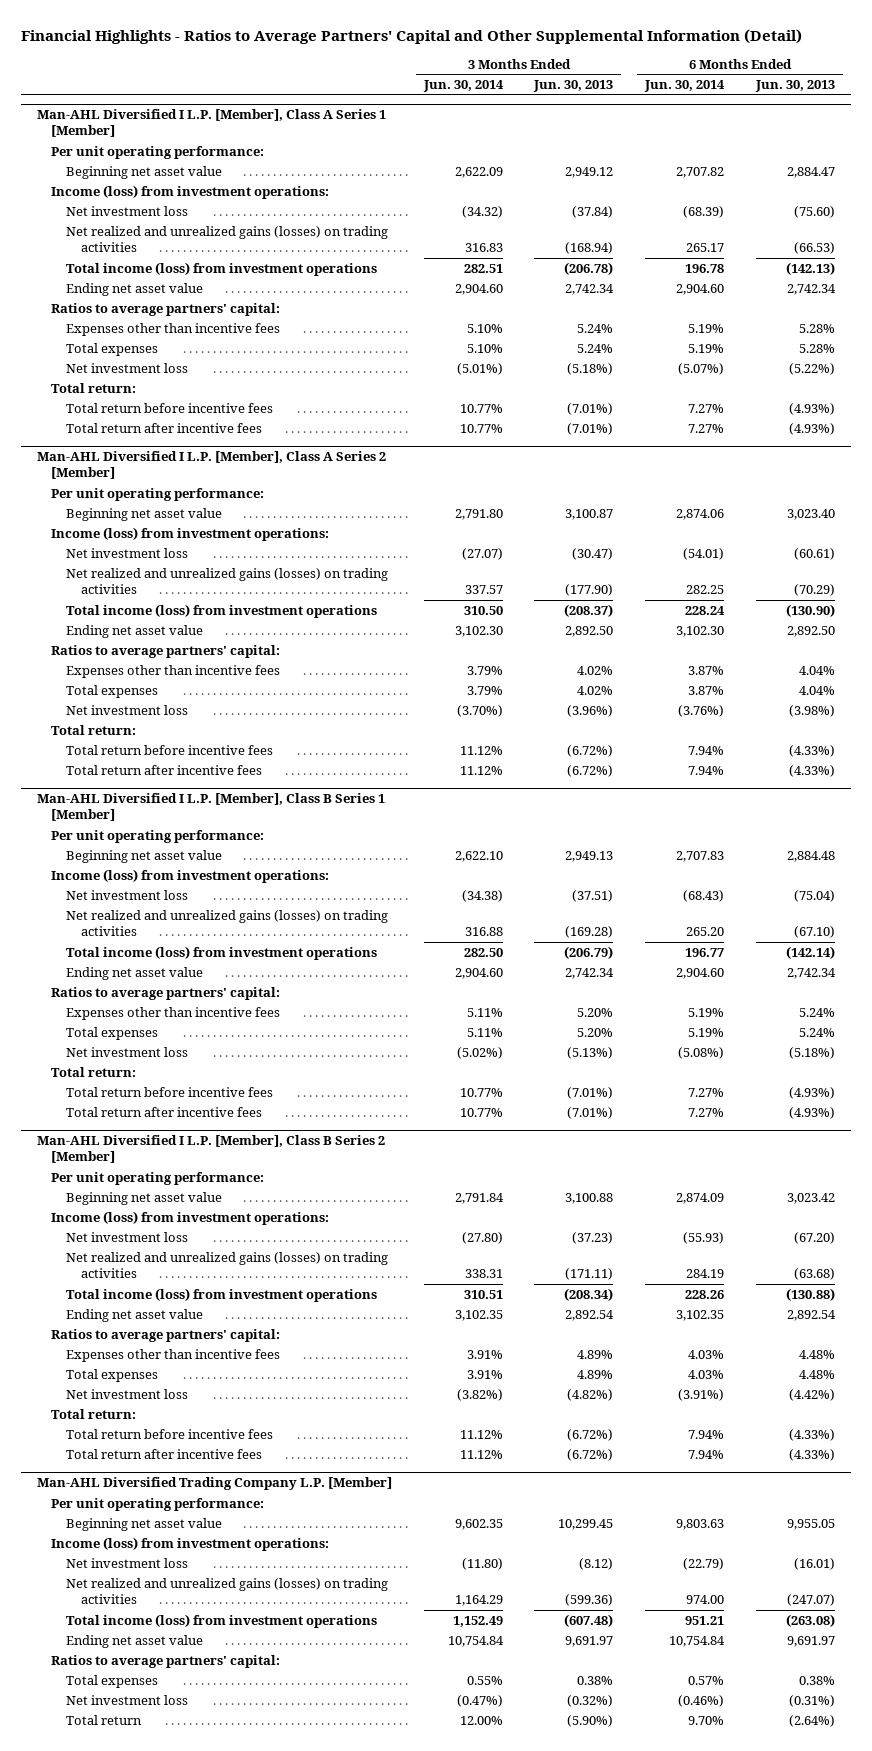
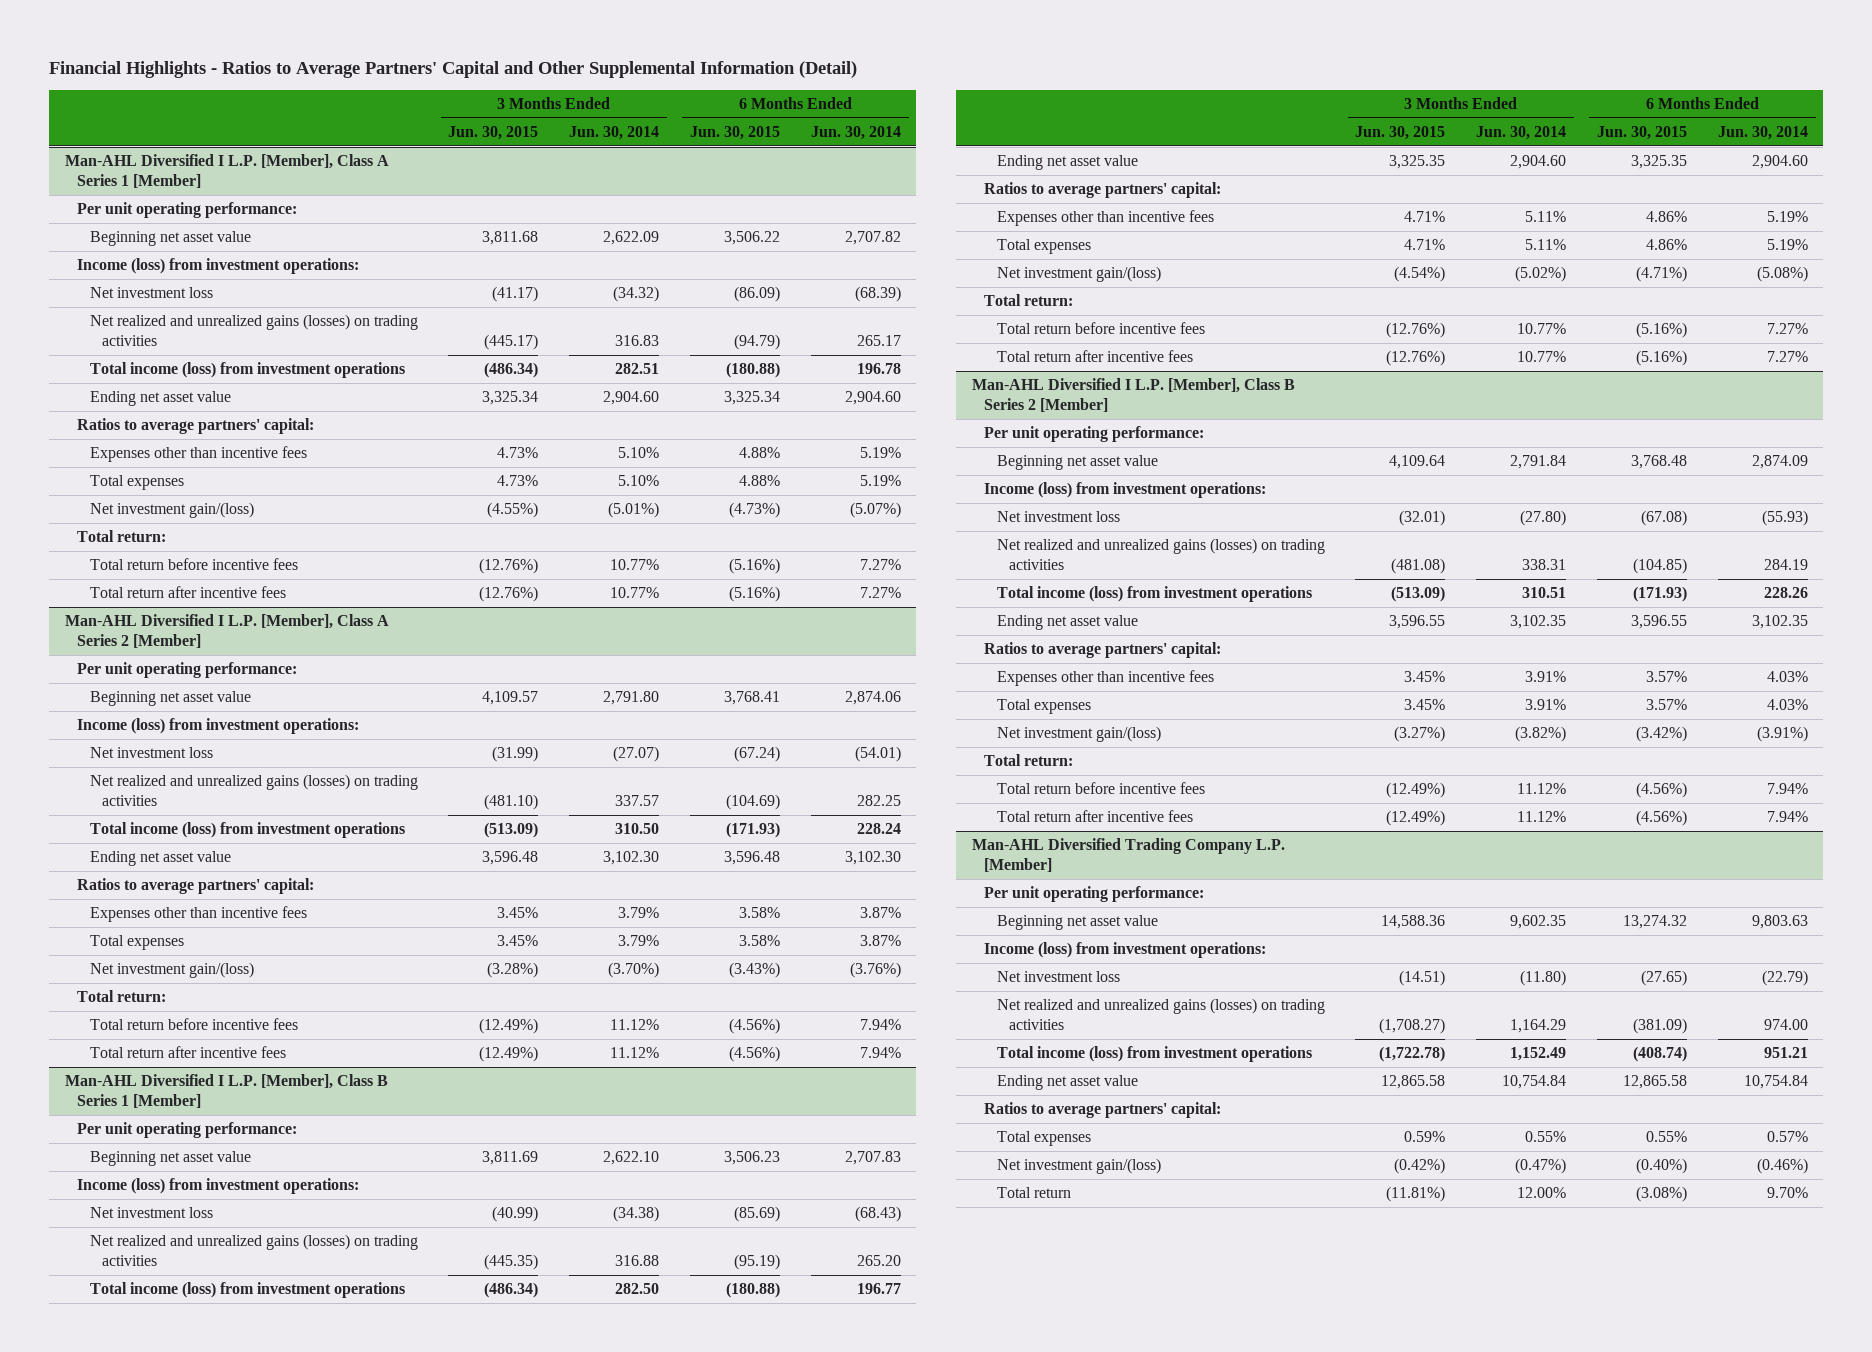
- | 3 Months Ended Jun. 30, 2014 | 3 Months Ended Jun. 30, 2013 | 6 Months Ended Jun. 30, 2014 | 6 Months Ended Jun. 30, 2013
+ | 3 Months Ended Jun. 30, 2015 | 3 Months Ended Jun. 30, 2014 | 6 Months Ended Jun. 30, 2015 | 6 Months Ended Jun. 30, 2014
@ Man-AHL Diversified I L.P. [Member], Class A Series 1 [Member]
- Net investment loss | (5.01%) | (5.18%) | (5.07%) | (5.22%)
+ Net investment gain/(loss) | (4.55%) | (5.01%) | (4.73%) | (5.07%)
@ Man-AHL Diversified I L.P. [Member], Class A Series 2 [Member]
- Net investment loss | (3.70%) | (3.96%) | (3.76%) | (3.98%)
+ Net investment gain/(loss) | (3.28%) | (3.70%) | (3.43%) | (3.76%)
@ Man-AHL Diversified I L.P. [Member], Class B Series 1 [Member]
- Net investment loss | (5.02%) | (5.13%) | (5.08%) | (5.18%)
+ Net investment gain/(loss) | (4.54%) | (5.02%) | (4.71%) | (5.08%)
@ Man-AHL Diversified I L.P. [Member], Class B Series 2 [Member]
- Net investment loss | (3.82%) | (4.82%) | (3.91%) | (4.42%)
+ Net investment gain/(loss) | (3.27%) | (3.82%) | (3.42%) | (3.91%)
@ Man-AHL Diversified Trading Company L.P. [Member]
- Net investment loss | (0.47%) | (0.32%) | (0.46%) | (0.31%)
+ Net investment gain/(loss) | (0.42%) | (0.47%) | (0.40%) | (0.46%)

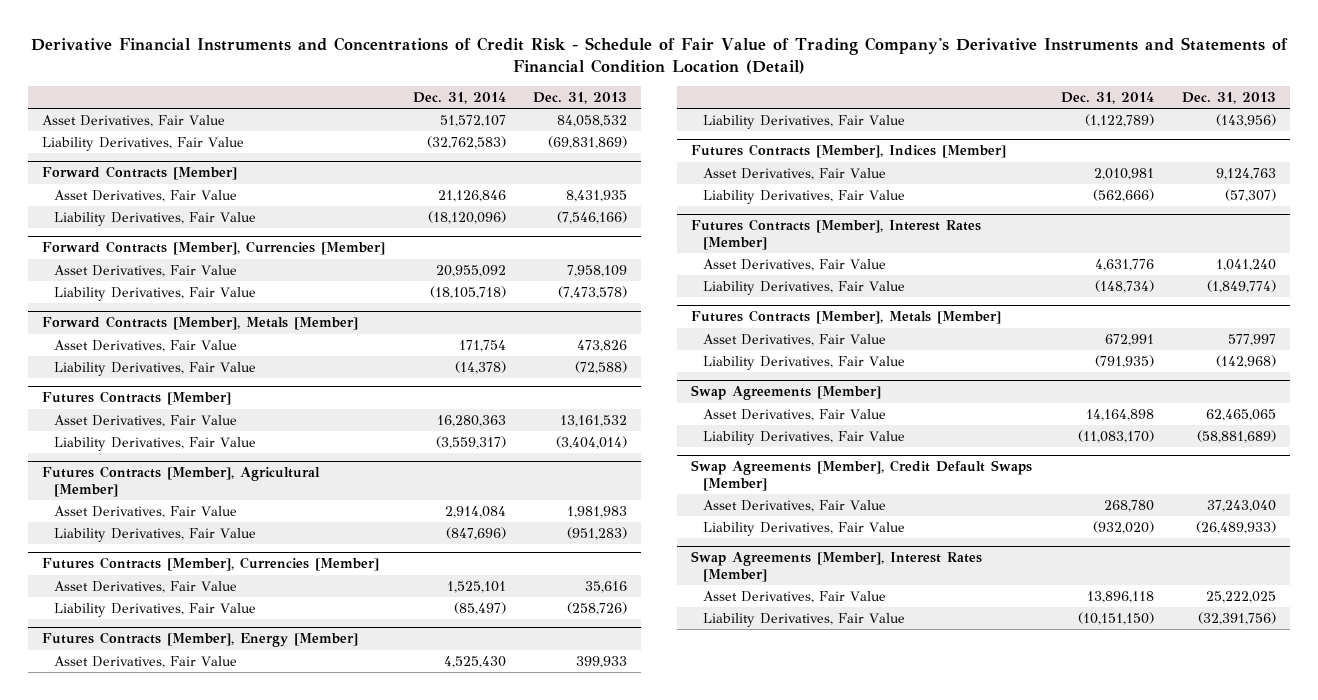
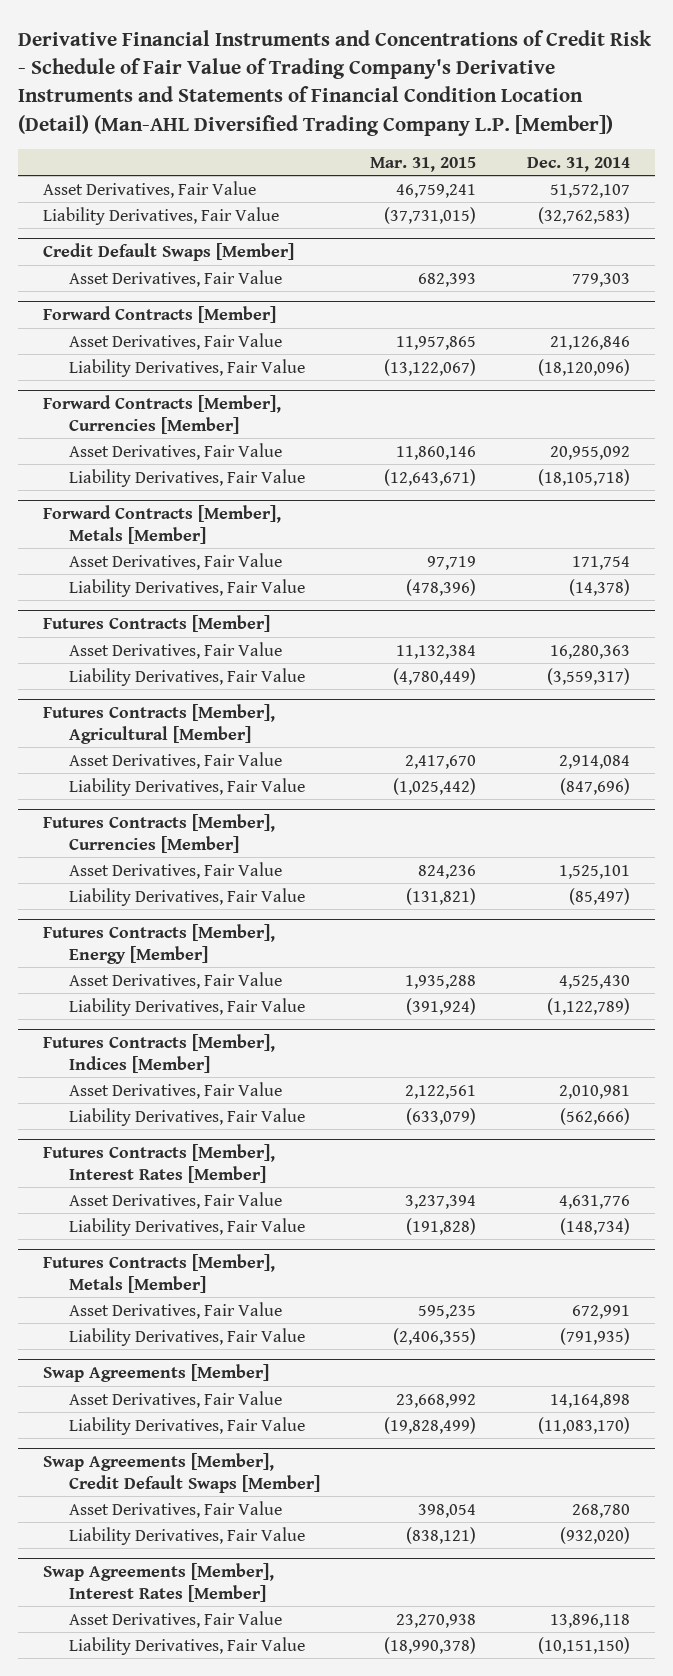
- Derivative Financial Instruments and Concentrations of Credit Risk - Schedule of Fair Value of Trading Company's Derivative Instruments and Statements of Financial Condition Location (Detail)
+ Derivative Financial Instruments and Concentrations of Credit Risk - Schedule of Fair Value of Trading Company's Derivative Instruments and Statements of Financial Condition Location (Detail) (Man-AHL Diversified Trading Company L.P. [Member])
- | Dec. 31, 2014 | Dec. 31, 2013
+ | Mar. 31, 2015 | Dec. 31, 2014
+ Credit Default Swaps [Member]
+ Asset Derivatives, Fair Value | 682,393 | 779,303

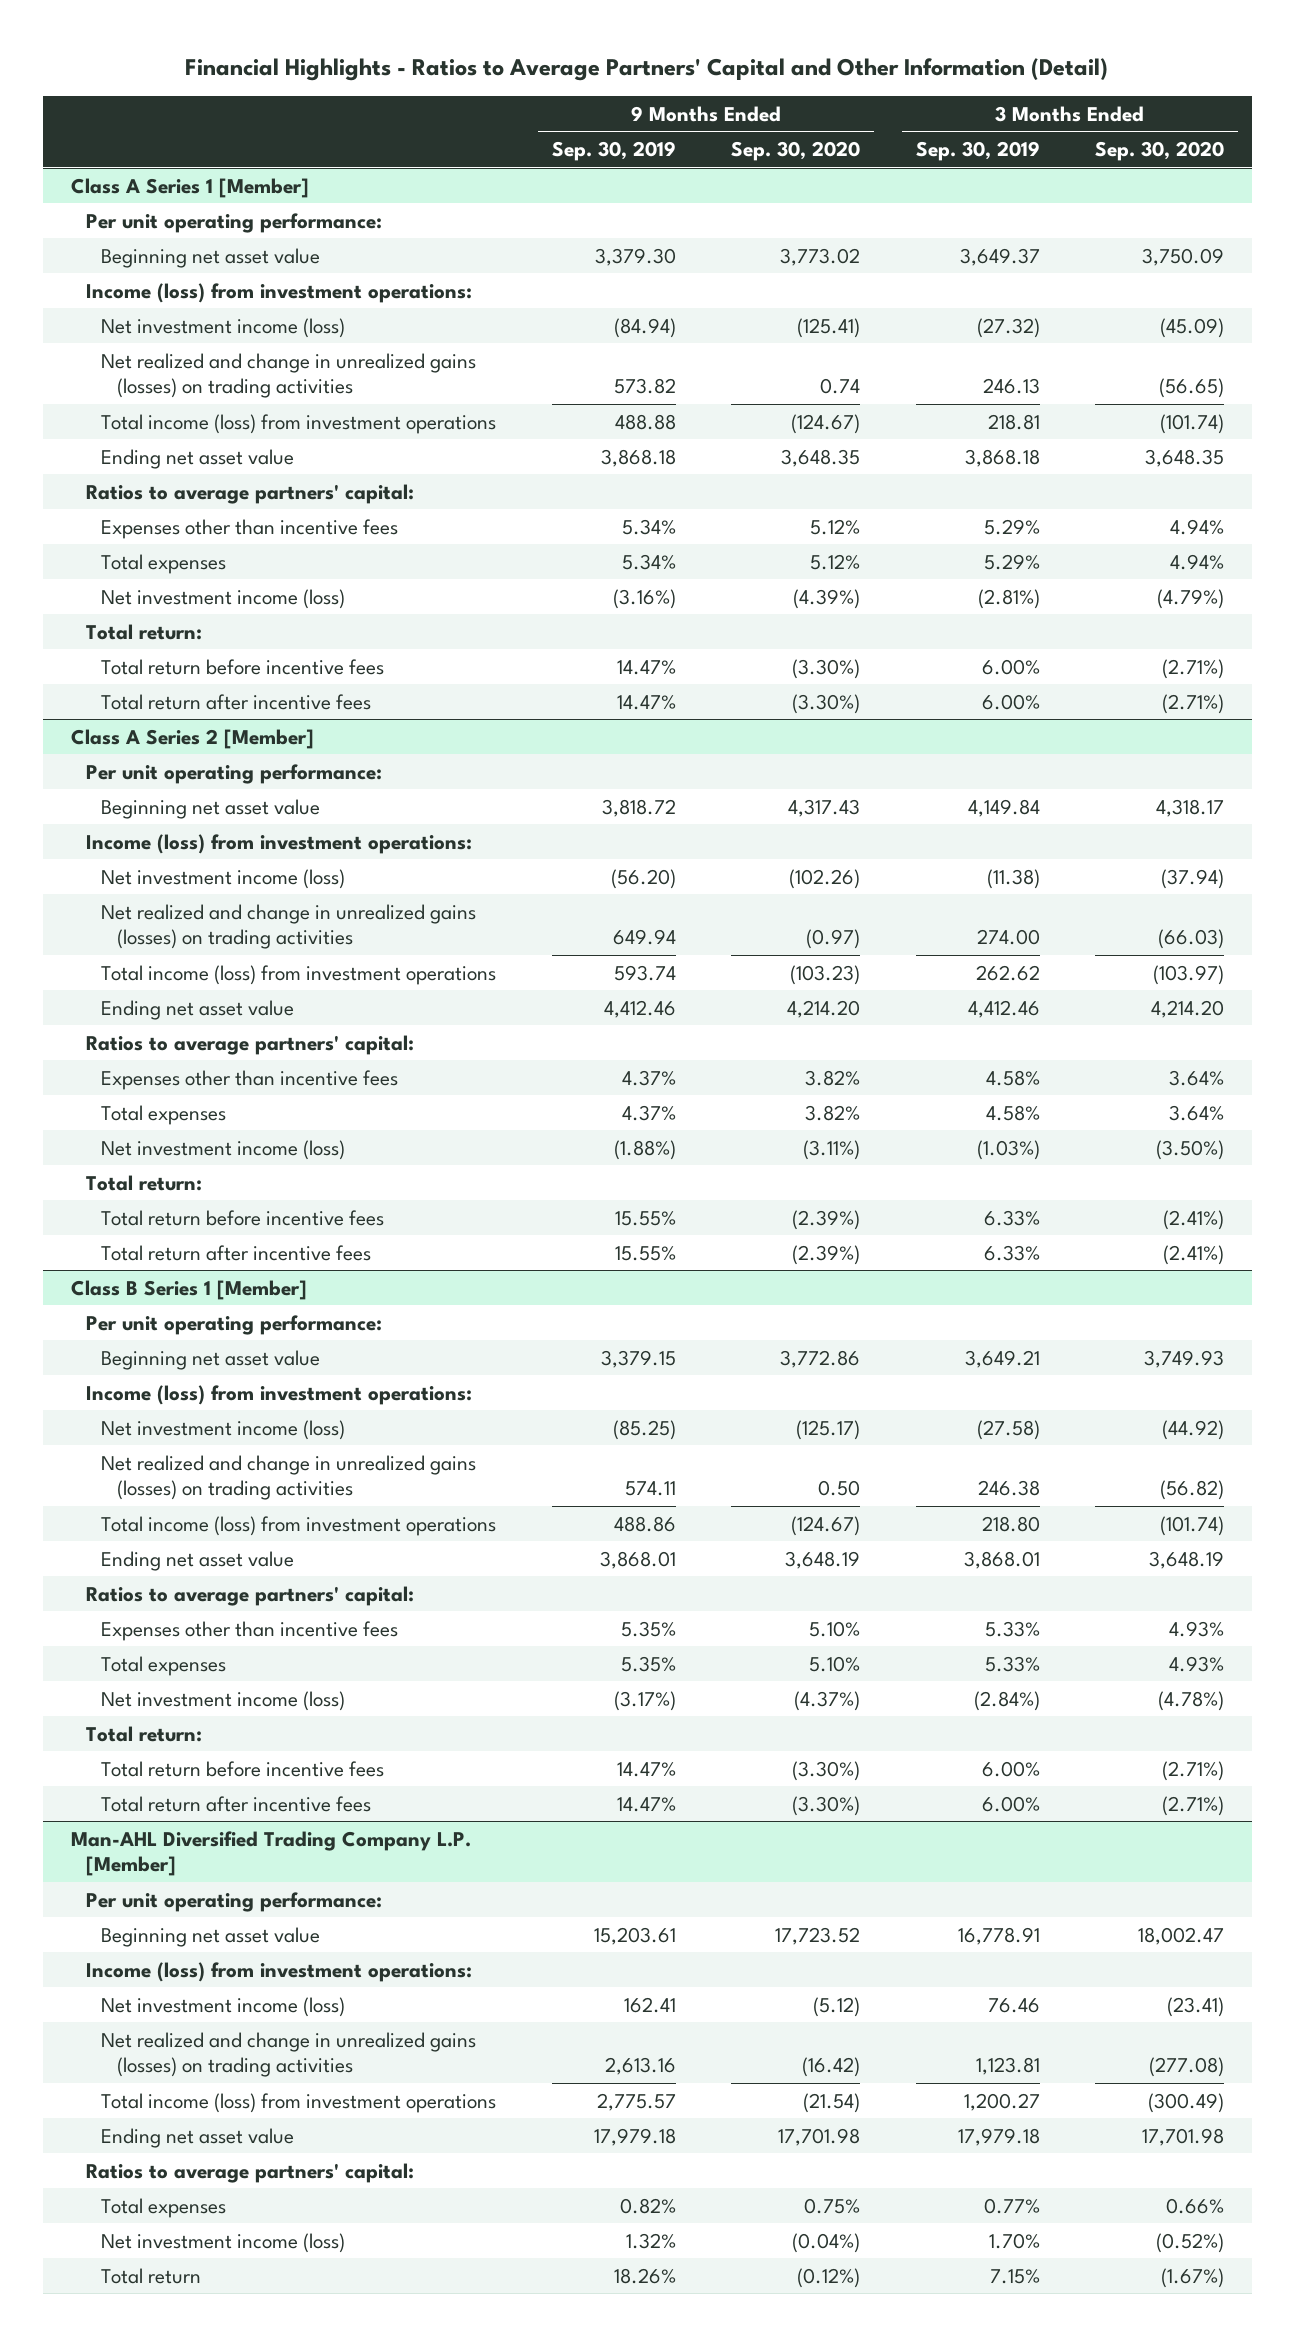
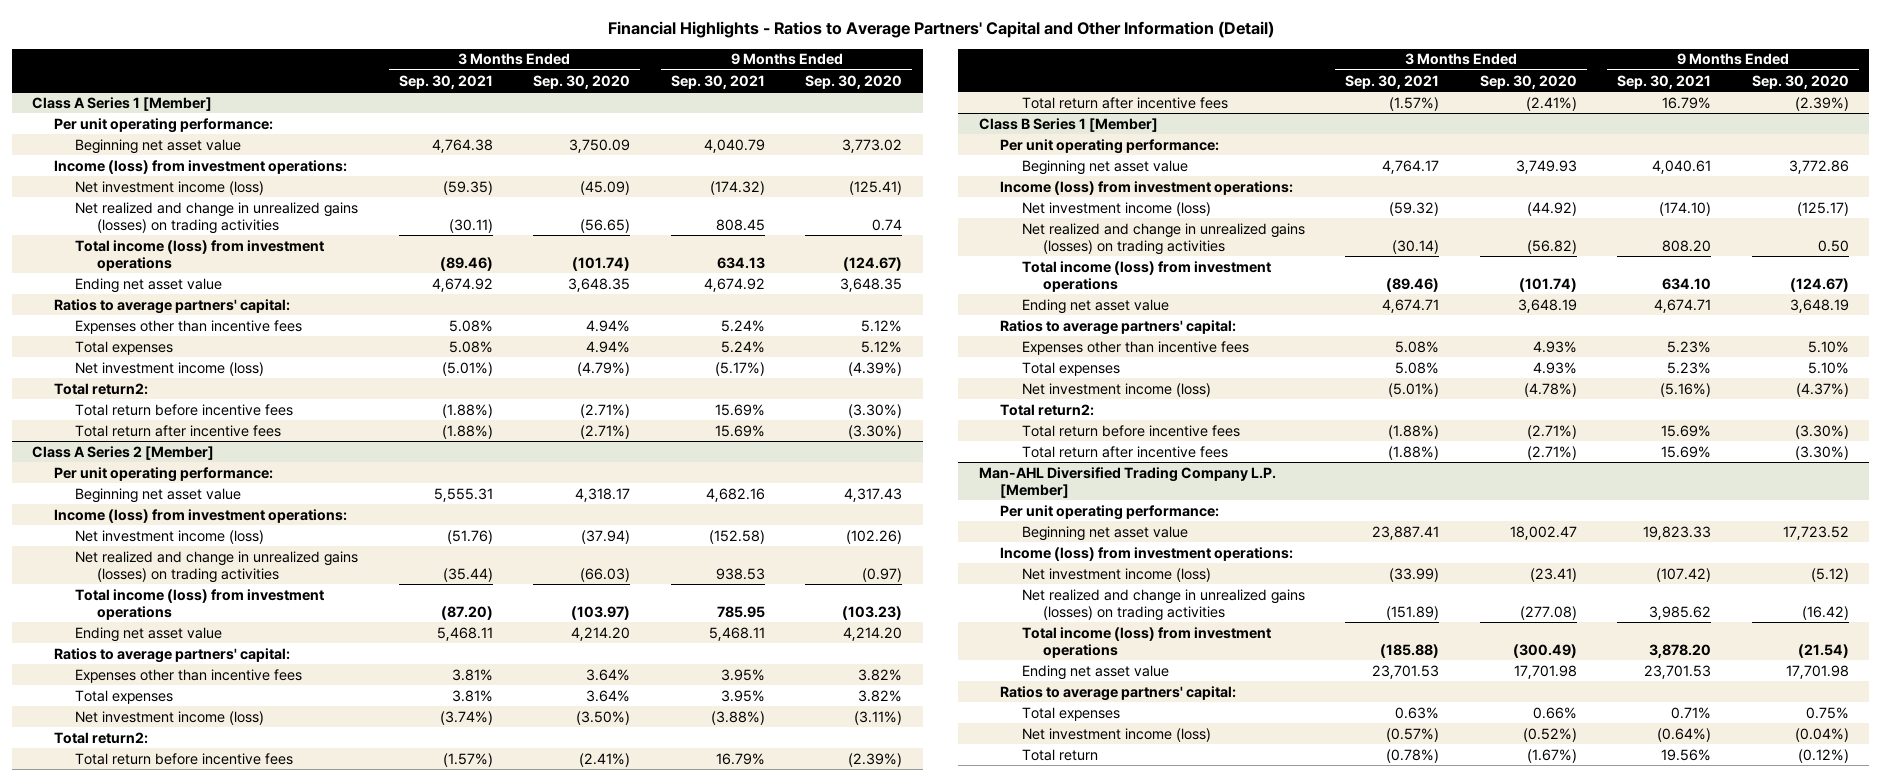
- | 9 Months Ended Sep. 30, 2019 | 9 Months Ended Sep. 30, 2020 | 3 Months Ended Sep. 30, 2019 | 3 Months Ended Sep. 30, 2020
+ | 3 Months Ended Sep. 30, 2021 | 3 Months Ended Sep. 30, 2020 | 9 Months Ended Sep. 30, 2021 | 9 Months Ended Sep. 30, 2020
@ Class A Series 1 [Member]
- Total return:
+ Total return2:
@ Class A Series 2 [Member]
- Total return:
+ Total return2:
@ Class B Series 1 [Member]
- Total return:
+ Total return2:

